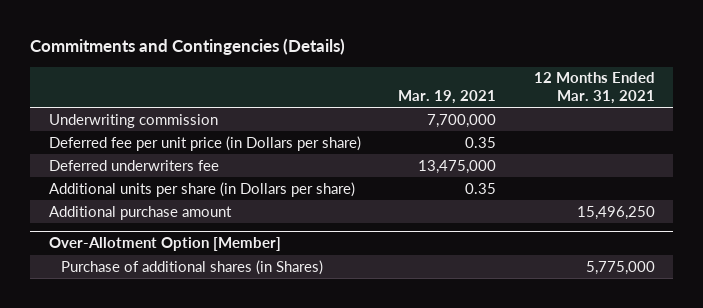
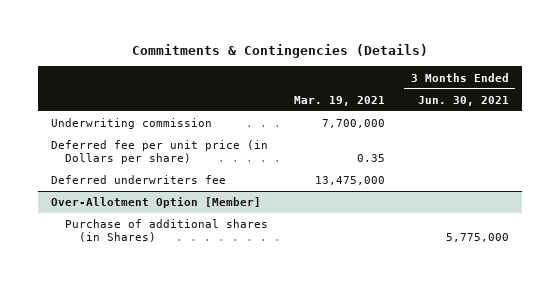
- Commitments and Contingencies (Details)
+ Commitments & Contingencies (Details)
- | Mar. 19, 2021 | 12 Months Ended Mar. 31, 2021
+ | Mar. 19, 2021 | 3 Months Ended Jun. 30, 2021
- Additional units per share (in Dollars per share) | 0.35 |
- Additional purchase amount | | 15,496,250

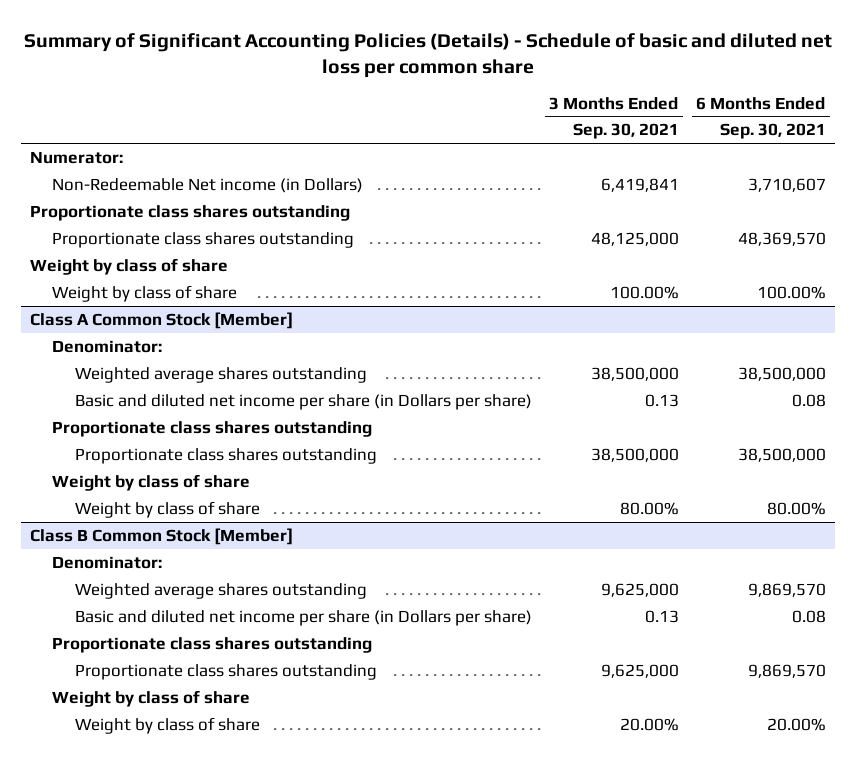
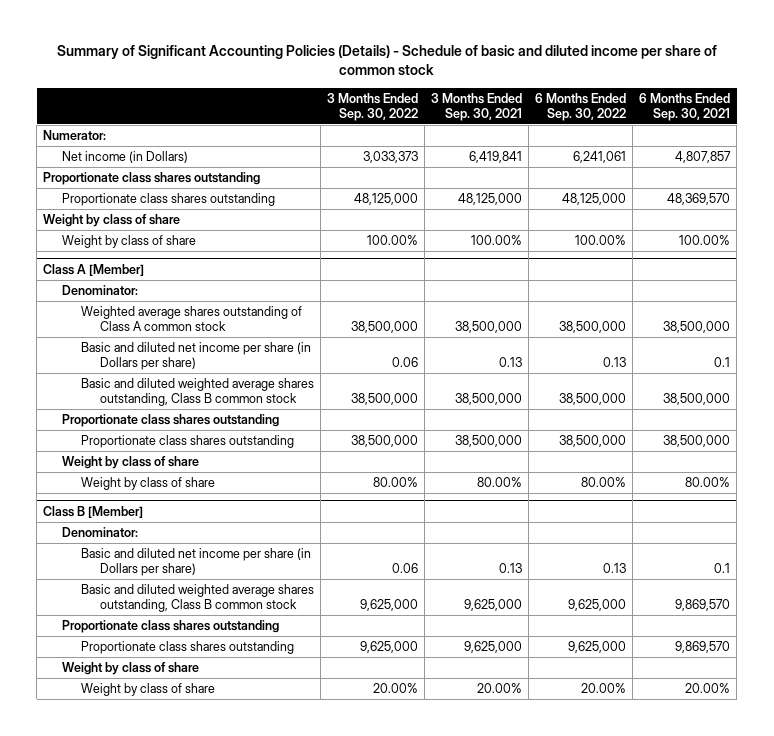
- Summary of Significant Accounting Policies (Details) - Schedule of basic and diluted net loss per common share
+ Summary of Significant Accounting Policies (Details) - Schedule of basic and diluted income per share of common stock
- | 3 Months Ended Sep. 30, 2021 | 6 Months Ended Sep. 30, 2021
+ | 3 Months Ended Sep. 30, 2022 | 3 Months Ended Sep. 30, 2021 | 6 Months Ended Sep. 30, 2022 | 6 Months Ended Sep. 30, 2021
- Non-Redeemable Net income (in Dollars) | 6,419,841 | 3,710,607
+ Net income (in Dollars) | 3,033,373 | 6,419,841 | 6,241,061 | 4,807,857
- Class A Common Stock [Member]
+ Class A [Member]
- Weighted average shares outstanding | 38,500,000 | 38,500,000
- Basic and diluted net income per share (in Dollars per share) | 0.13 | 0.08
+ Weighted average shares outstanding of Class A common stock | 38,500,000 | 38,500,000 | 38,500,000 | 38,500,000
+ Basic and diluted net income per share (in Dollars per share) | 0.06 | 0.13 | 0.13 | 0.1
+ Basic and diluted weighted average shares outstanding, Class B common stock | 38,500,000 | 38,500,000 | 38,500,000 | 38,500,000
- Class B Common Stock [Member]
+ Class B [Member]
- Weighted average shares outstanding | 9,625,000 | 9,869,570
- Basic and diluted net income per share (in Dollars per share) | 0.13 | 0.08
+ Basic and diluted net income per share (in Dollars per share) | 0.06 | 0.13 | 0.13 | 0.1
+ Basic and diluted weighted average shares outstanding, Class B common stock | 9,625,000 | 9,625,000 | 9,625,000 | 9,869,570

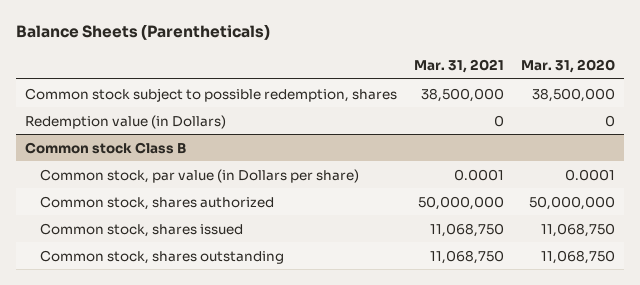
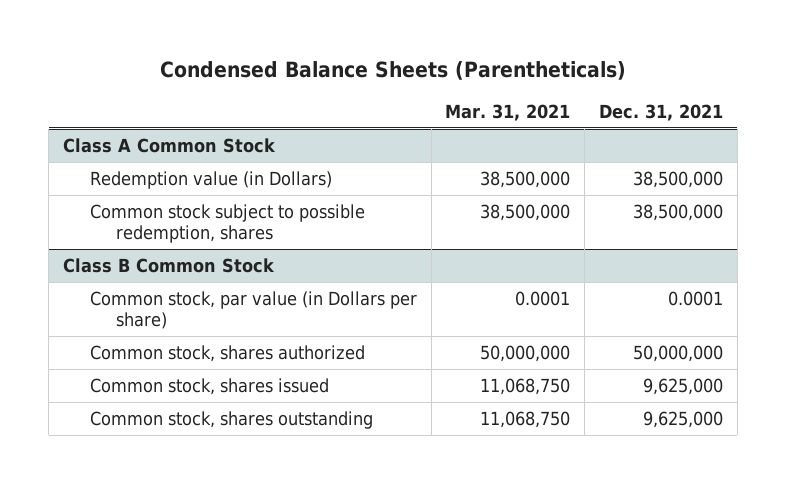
- Balance Sheets (Parentheticals)
+ Condensed Balance Sheets (Parentheticals)
- | Mar. 31, 2021 | Mar. 31, 2020
+ | Mar. 31, 2021 | Dec. 31, 2021
+ Class A Common Stock
+ Redemption value (in Dollars) | 38,500,000 | 38,500,000
- Redemption value (in Dollars) | 0 | 0
- Common stock Class B
+ Class B Common Stock

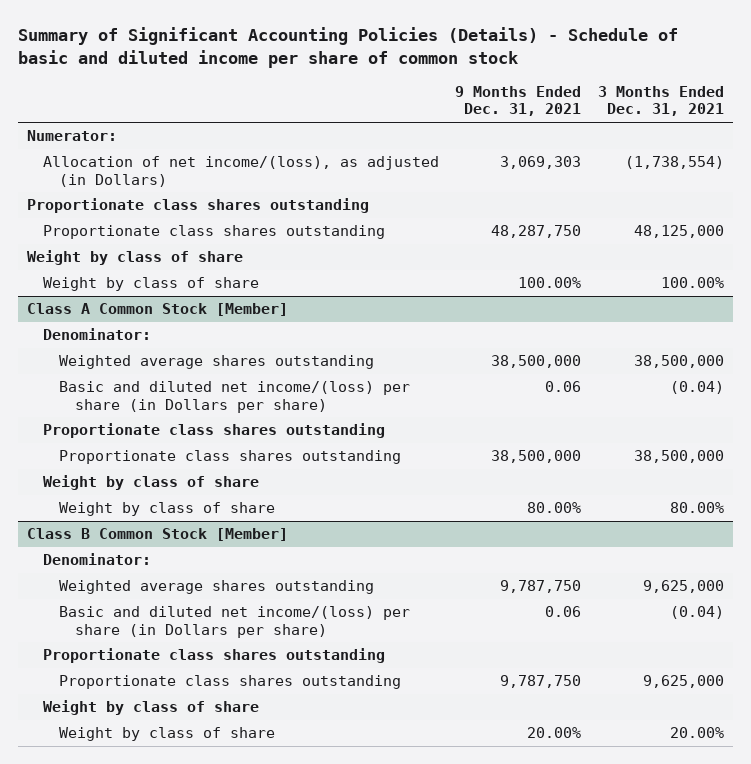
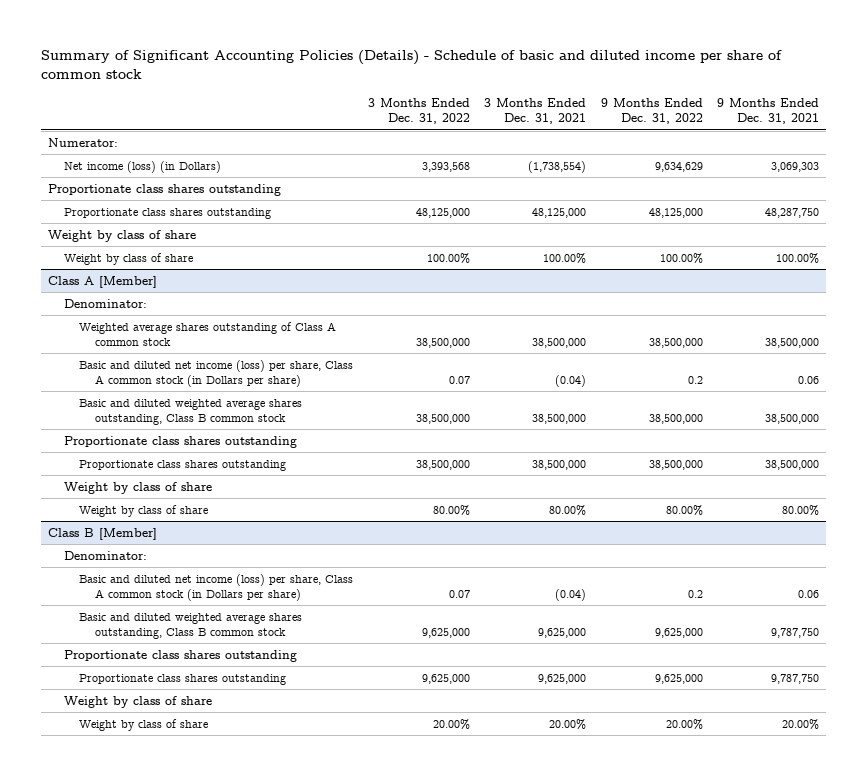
- | 9 Months Ended Dec. 31, 2021 | 3 Months Ended Dec. 31, 2021
+ | 3 Months Ended Dec. 31, 2022 | 3 Months Ended Dec. 31, 2021 | 9 Months Ended Dec. 31, 2022 | 9 Months Ended Dec. 31, 2021
- Allocation of net income/(loss), as adjusted (in Dollars) | 3,069,303 | (1,738,554)
+ Net income (loss) (in Dollars) | 3,393,568 | (1,738,554) | 9,634,629 | 3,069,303
- Class A Common Stock [Member]
+ Class A [Member]
- Weighted average shares outstanding | 38,500,000 | 38,500,000
- Basic and diluted net income/(loss) per share (in Dollars per share) | 0.06 | (0.04)
+ Weighted average shares outstanding of Class A common stock | 38,500,000 | 38,500,000 | 38,500,000 | 38,500,000
+ Basic and diluted net income (loss) per share, Class A common stock (in Dollars per share) | 0.07 | (0.04) | 0.2 | 0.06
+ Basic and diluted weighted average shares outstanding, Class B common stock | 38,500,000 | 38,500,000 | 38,500,000 | 38,500,000
- Class B Common Stock [Member]
+ Class B [Member]
- Weighted average shares outstanding | 9,787,750 | 9,625,000
- Basic and diluted net income/(loss) per share (in Dollars per share) | 0.06 | (0.04)
+ Basic and diluted net income (loss) per share, Class A common stock (in Dollars per share) | 0.07 | (0.04) | 0.2 | 0.06
+ Basic and diluted weighted average shares outstanding, Class B common stock | 9,625,000 | 9,625,000 | 9,625,000 | 9,787,750

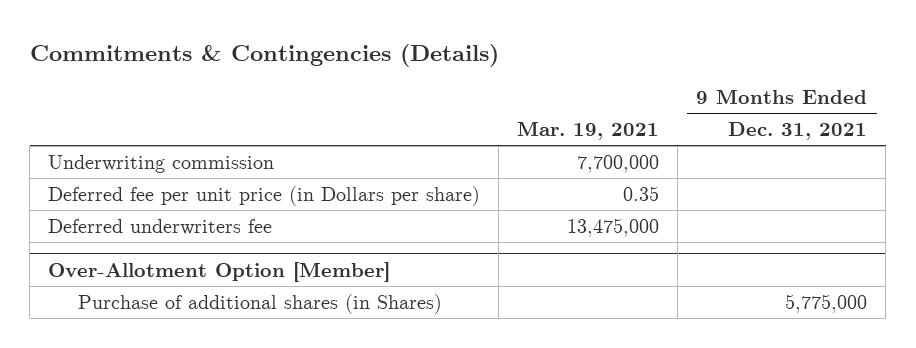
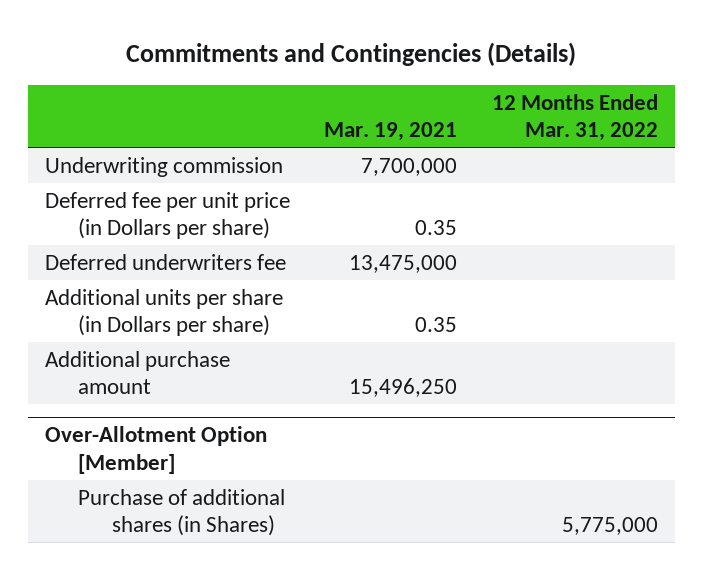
- Commitments & Contingencies (Details)
+ Commitments and Contingencies (Details)
- | Mar. 19, 2021 | 9 Months Ended Dec. 31, 2021
+ | Mar. 19, 2021 | 12 Months Ended Mar. 31, 2022
+ Additional units per share (in Dollars per share) | 0.35 |
+ Additional purchase amount | 15,496,250 |

